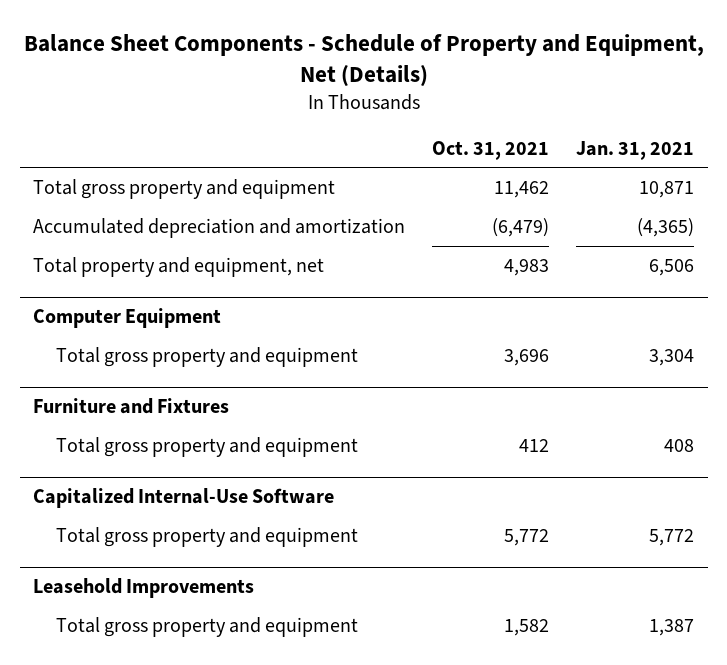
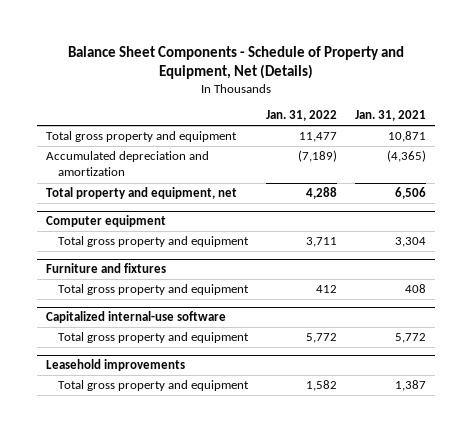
- | Oct. 31, 2021 | Jan. 31, 2021
+ | Jan. 31, 2022 | Jan. 31, 2021
- Computer Equipment
+ Computer equipment
- Furniture and Fixtures
+ Furniture and fixtures
- Capitalized Internal-Use Software
+ Capitalized internal-use software
- Leasehold Improvements
+ Leasehold improvements

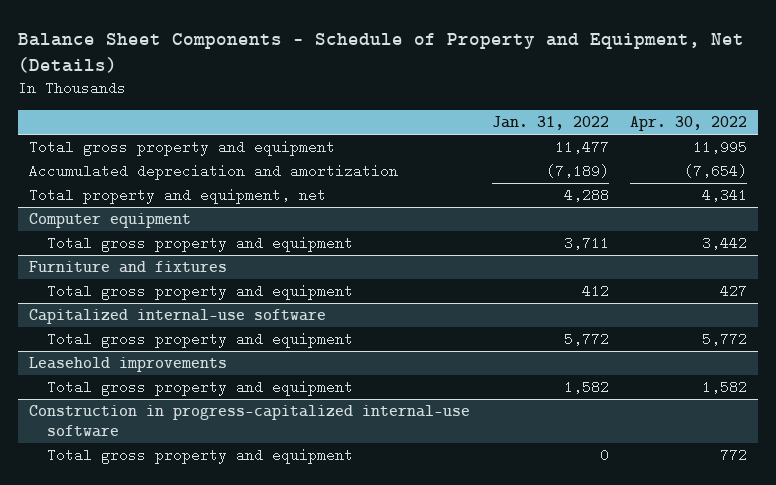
- | Jan. 31, 2022 | Jan. 31, 2021
+ | Jan. 31, 2022 | Apr. 30, 2022
+ Construction in progress-capitalized internal-use software
+ Total gross property and equipment | 0 | 772

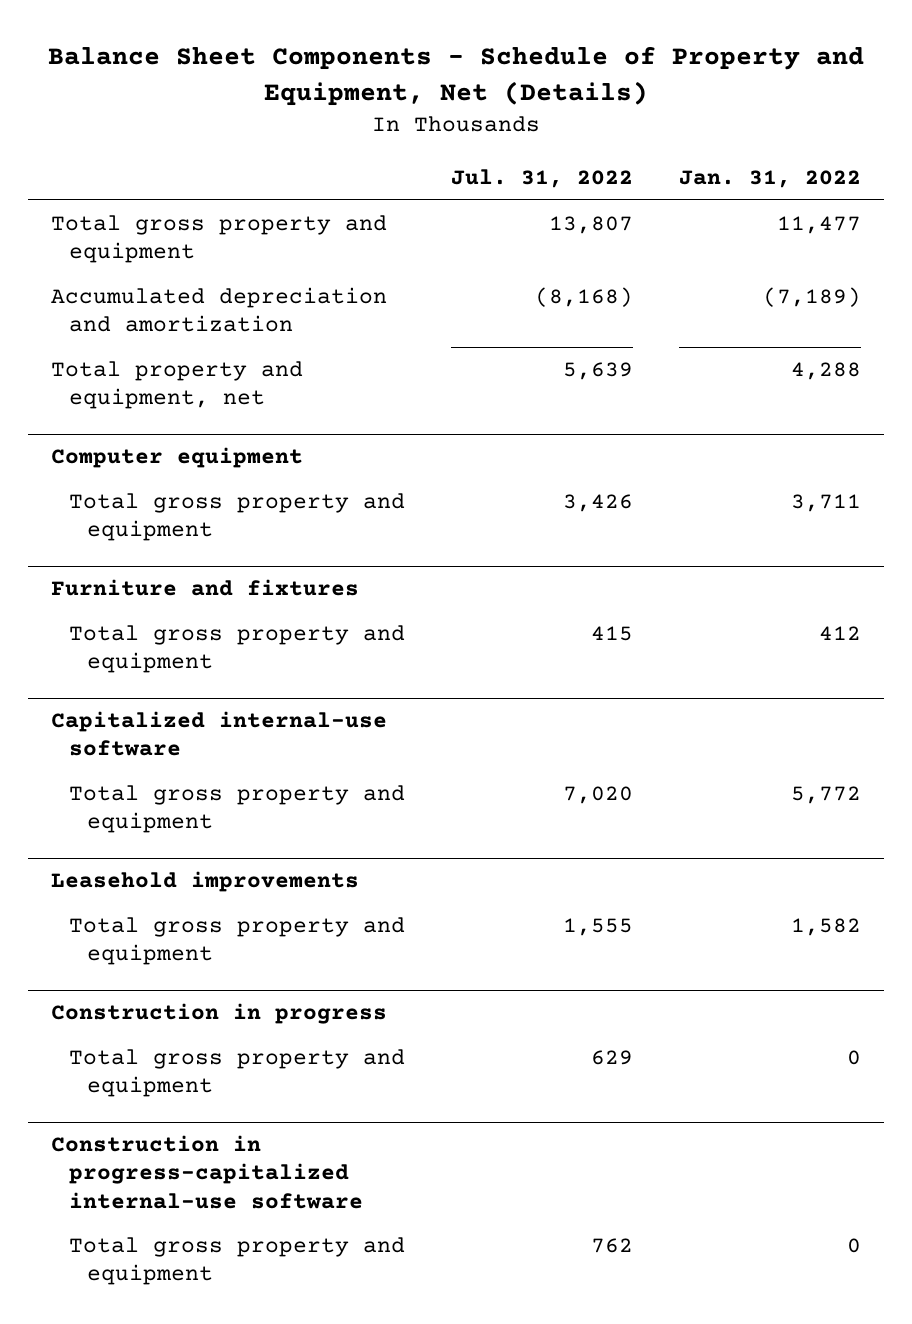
- | Jan. 31, 2022 | Apr. 30, 2022
+ | Jul. 31, 2022 | Jan. 31, 2022
+ Construction in progress
+ Total gross property and equipment | 629 | 0

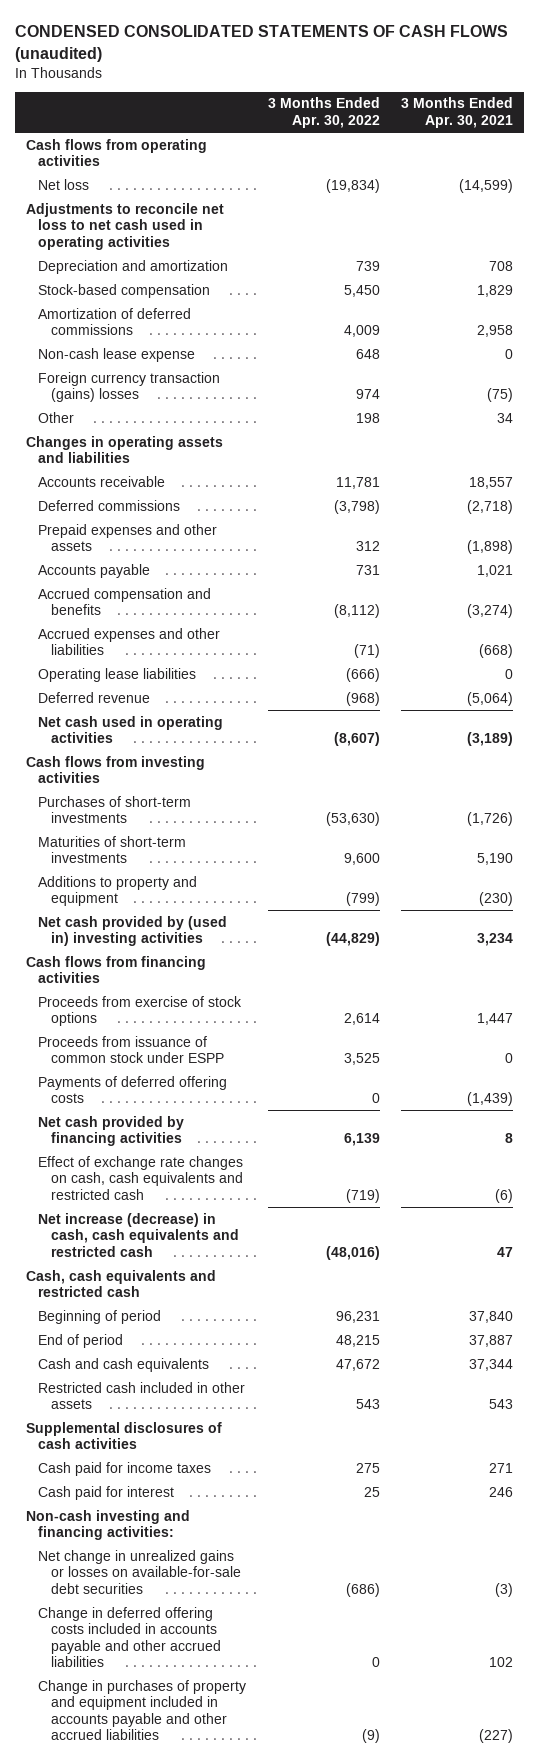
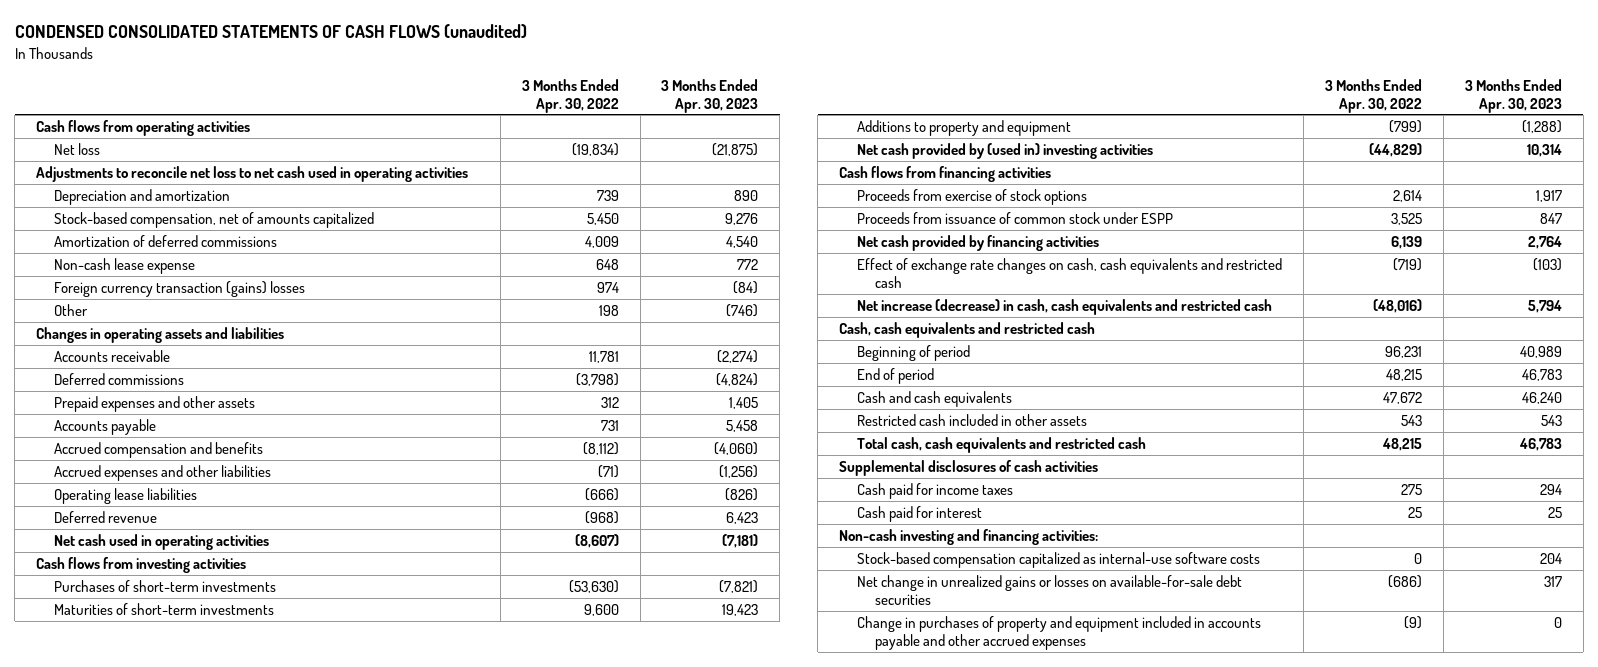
- | 3 Months Ended Apr. 30, 2022 | 3 Months Ended Apr. 30, 2021
+ | 3 Months Ended Apr. 30, 2022 | 3 Months Ended Apr. 30, 2023
- Stock-based compensation | 5,450 | 1,829
+ Stock-based compensation, net of amounts capitalized | 5,450 | 9,276
- Payments of deferred offering costs | 0 | (1,439)
+ Total cash, cash equivalents and restricted cash | 48,215 | 46,783
+ Stock-based compensation capitalized as internal-use software costs | 0 | 204
- Change in deferred offering costs included in accounts payable and other accrued liabilities | 0 | 102
- Change in purchases of property and equipment included in accounts payable and other accrued liabilities | (9) | (227)
+ Change in purchases of property and equipment included in accounts payable and other accrued expenses | (9) | 0

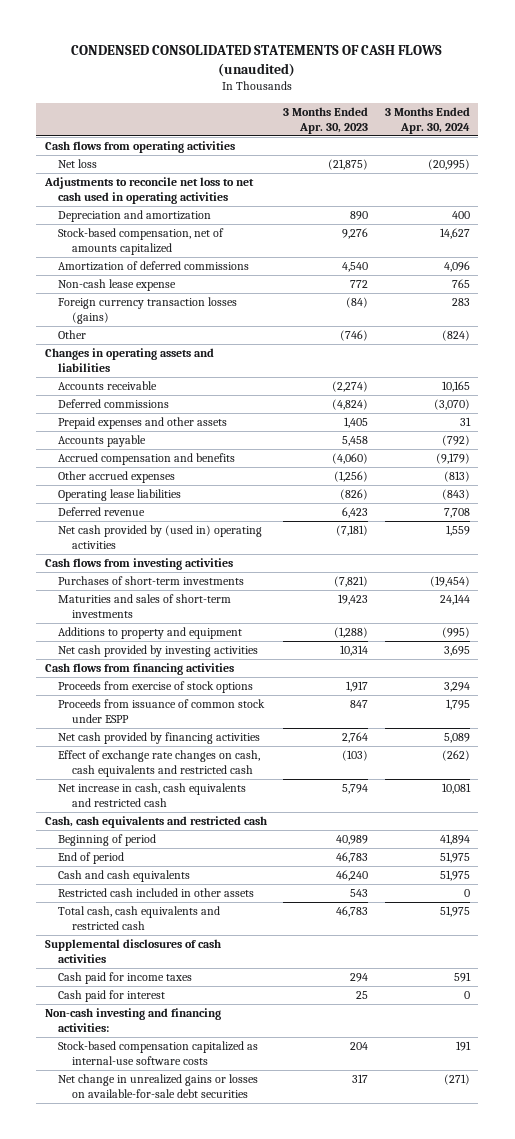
- | 3 Months Ended Apr. 30, 2022 | 3 Months Ended Apr. 30, 2023
+ | 3 Months Ended Apr. 30, 2023 | 3 Months Ended Apr. 30, 2024
- Foreign currency transaction (gains) losses | 974 | (84)
+ Foreign currency transaction losses (gains) | (84) | 283
- Accrued expenses and other liabilities | (71) | (1,256)
+ Other accrued expenses | (1,256) | (813)
- Net cash used in operating activities | (8,607) | (7,181)
+ Net cash provided by (used in) operating activities | (7,181) | 1,559
- Maturities of short-term investments | 9,600 | 19,423
+ Maturities and sales of short-term investments | 19,423 | 24,144
- Net cash provided by (used in) investing activities | (44,829) | 10,314
+ Net cash provided by investing activities | 10,314 | 3,695
- Net increase (decrease) in cash, cash equivalents and restricted cash | (48,016) | 5,794
+ Net increase in cash, cash equivalents and restricted cash | 5,794 | 10,081
- Change in purchases of property and equipment included in accounts payable and other accrued expenses | (9) | 0

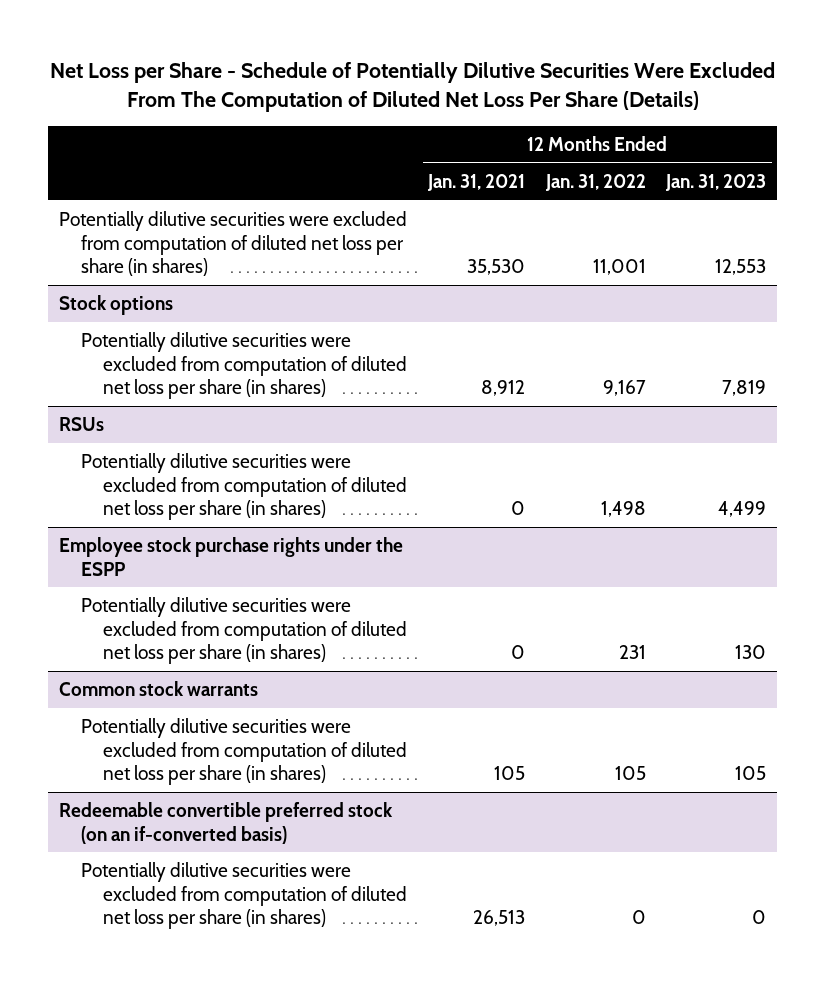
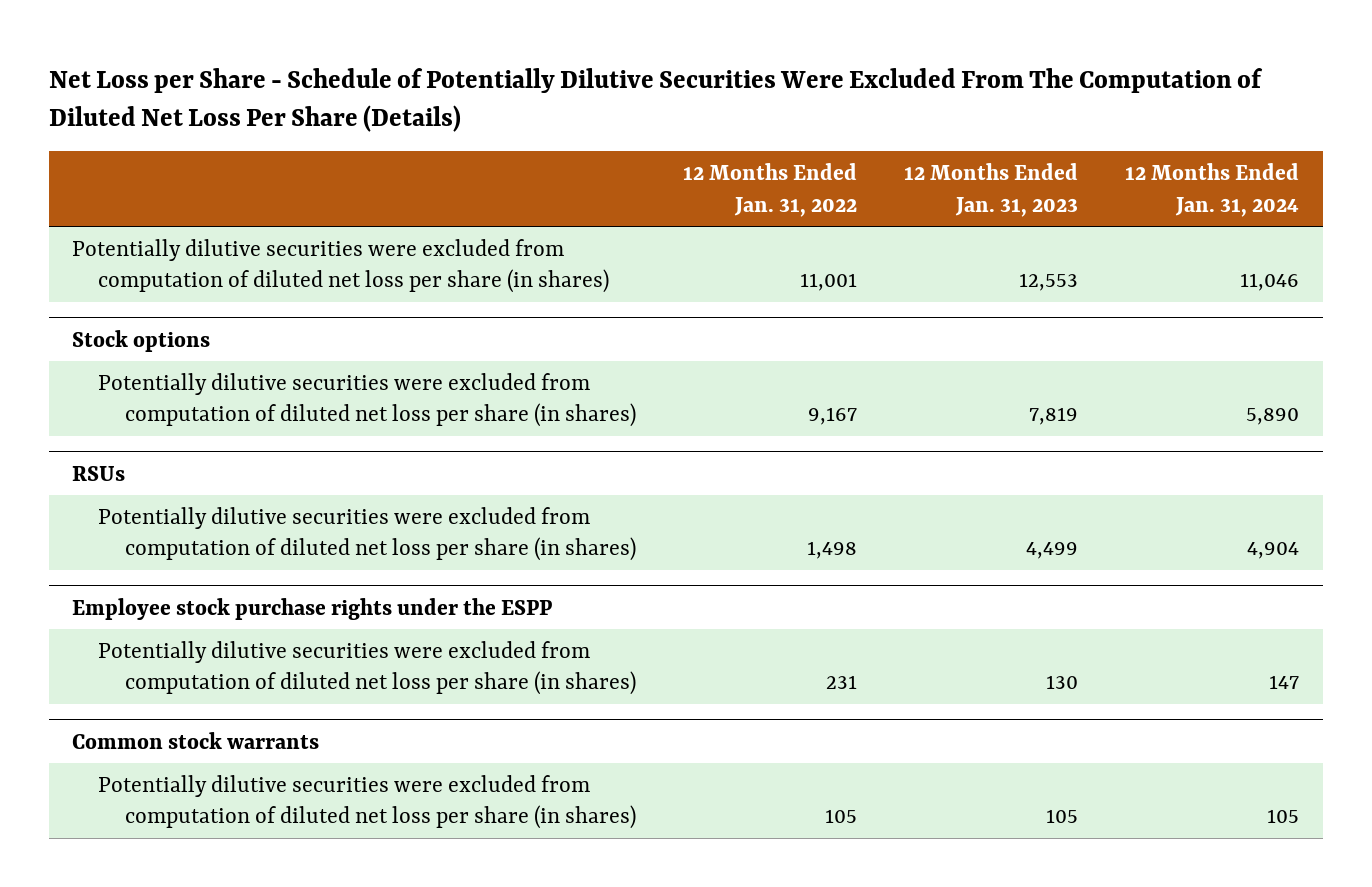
- | 12 Months Ended Jan. 31, 2021 | 12 Months Ended Jan. 31, 2022 | 12 Months Ended Jan. 31, 2023
+ | 12 Months Ended Jan. 31, 2022 | 12 Months Ended Jan. 31, 2023 | 12 Months Ended Jan. 31, 2024
- Redeemable convertible preferred stock (on an if-converted basis)
- Potentially dilutive securities were excluded from computation of diluted net loss per share (in shares) | 26,513 | 0 | 0

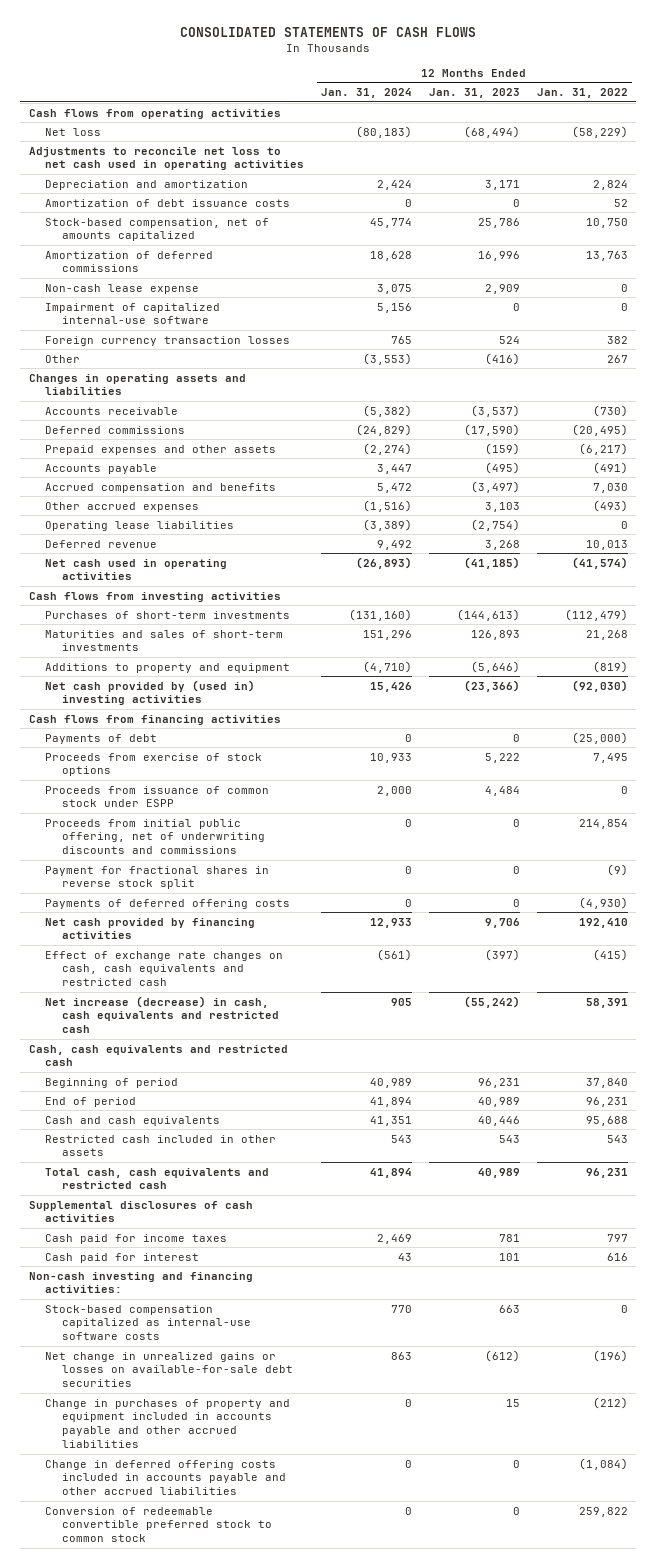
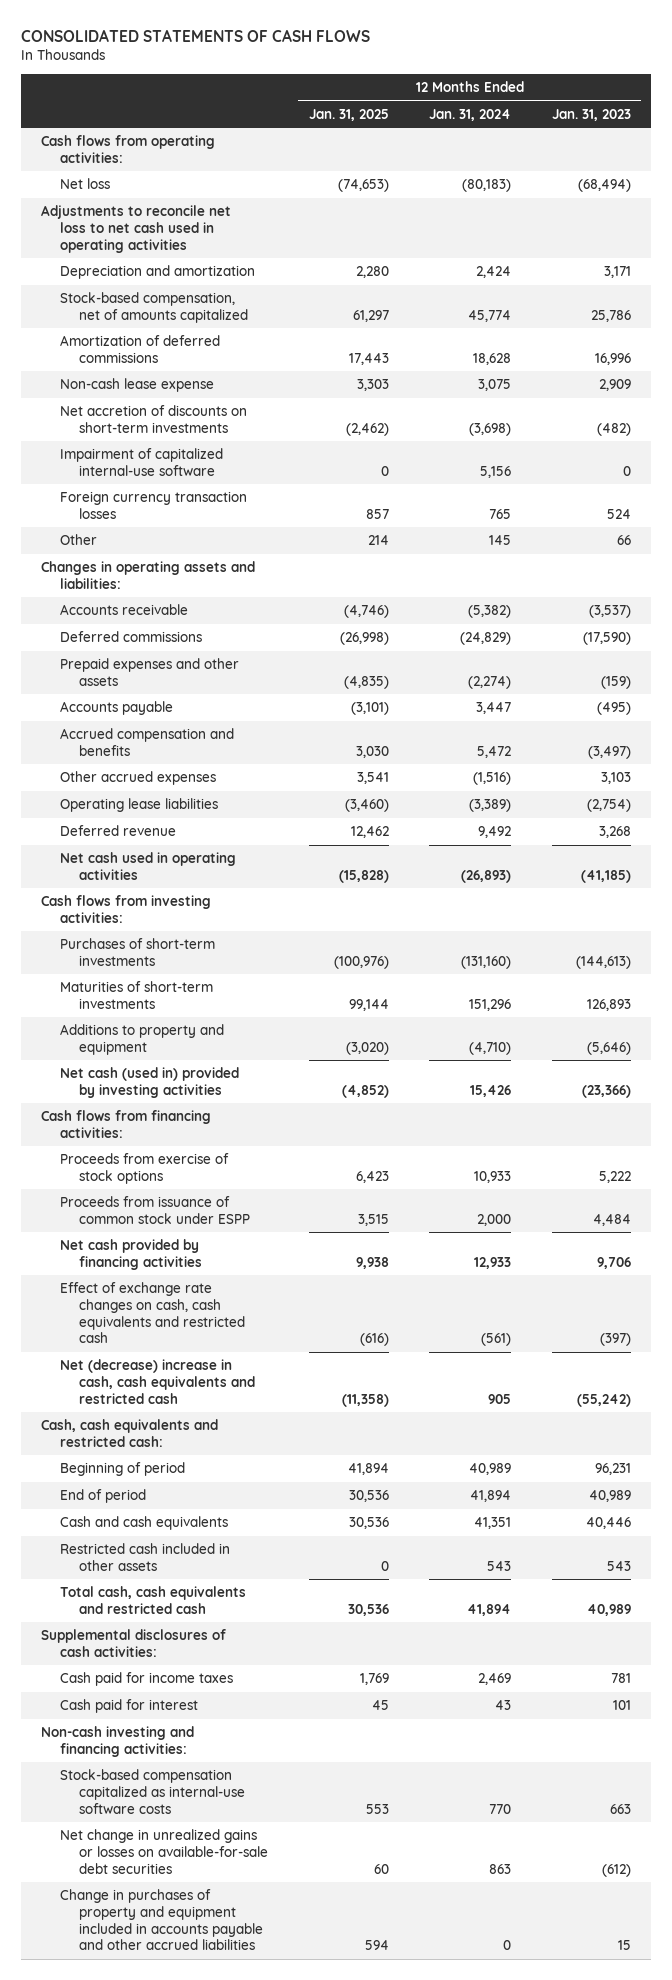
- | 12 Months Ended Jan. 31, 2024 | 12 Months Ended Jan. 31, 2023 | 12 Months Ended Jan. 31, 2022
+ | 12 Months Ended Jan. 31, 2025 | 12 Months Ended Jan. 31, 2024 | 12 Months Ended Jan. 31, 2023
- Cash flows from operating activities
+ Cash flows from operating activities:
- Amortization of debt issuance costs | 0 | 0 | 52
+ Net accretion of discounts on short-term investments | (2,462) | (3,698) | (482)
- Other | (3,553) | (416) | 267
- Changes in operating assets and liabilities
+ Other | 214 | 145 | 66
+ Changes in operating assets and liabilities:
- Cash flows from investing activities
+ Cash flows from investing activities:
- Maturities and sales of short-term investments | 151,296 | 126,893 | 21,268
+ Maturities of short-term investments | 99,144 | 151,296 | 126,893
- Net cash provided by (used in) investing activities | 15,426 | (23,366) | (92,030)
- Cash flows from financing activities
- Payments of debt | 0 | 0 | (25,000)
+ Net cash (used in) provided by investing activities | (4,852) | 15,426 | (23,366)
+ Cash flows from financing activities:
- Proceeds from initial public offering, net of underwriting discounts and commissions | 0 | 0 | 214,854
- Payment for fractional shares in reverse stock split | 0 | 0 | (9)
- Payments of deferred offering costs | 0 | 0 | (4,930)
- Net increase (decrease) in cash, cash equivalents and restricted cash | 905 | (55,242) | 58,391
- Cash, cash equivalents and restricted cash
+ Net (decrease) increase in cash, cash equivalents and restricted cash | (11,358) | 905 | (55,242)
+ Cash, cash equivalents and restricted cash:
- Supplemental disclosures of cash activities
+ Supplemental disclosures of cash activities:
- Change in deferred offering costs included in accounts payable and other accrued liabilities | 0 | 0 | (1,084)
- Conversion of redeemable convertible preferred stock to common stock | 0 | 0 | 259,822

